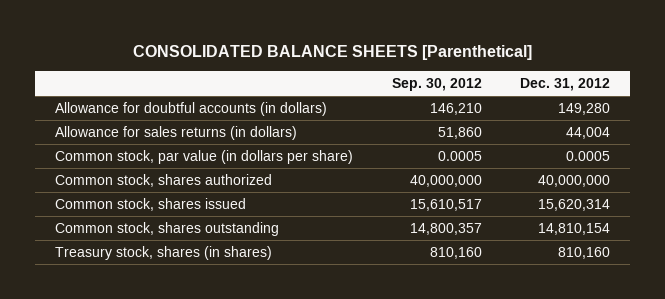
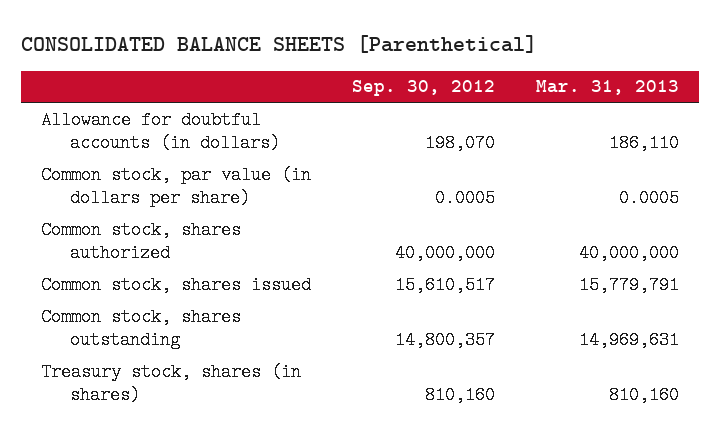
- | Sep. 30, 2012 | Dec. 31, 2012
+ | Sep. 30, 2012 | Mar. 31, 2013
- Allowance for doubtful accounts (in dollars) | 146,210 | 149,280
- Allowance for sales returns (in dollars) | 51,860 | 44,004
+ Allowance for doubtful accounts (in dollars) | 198,070 | 186,110

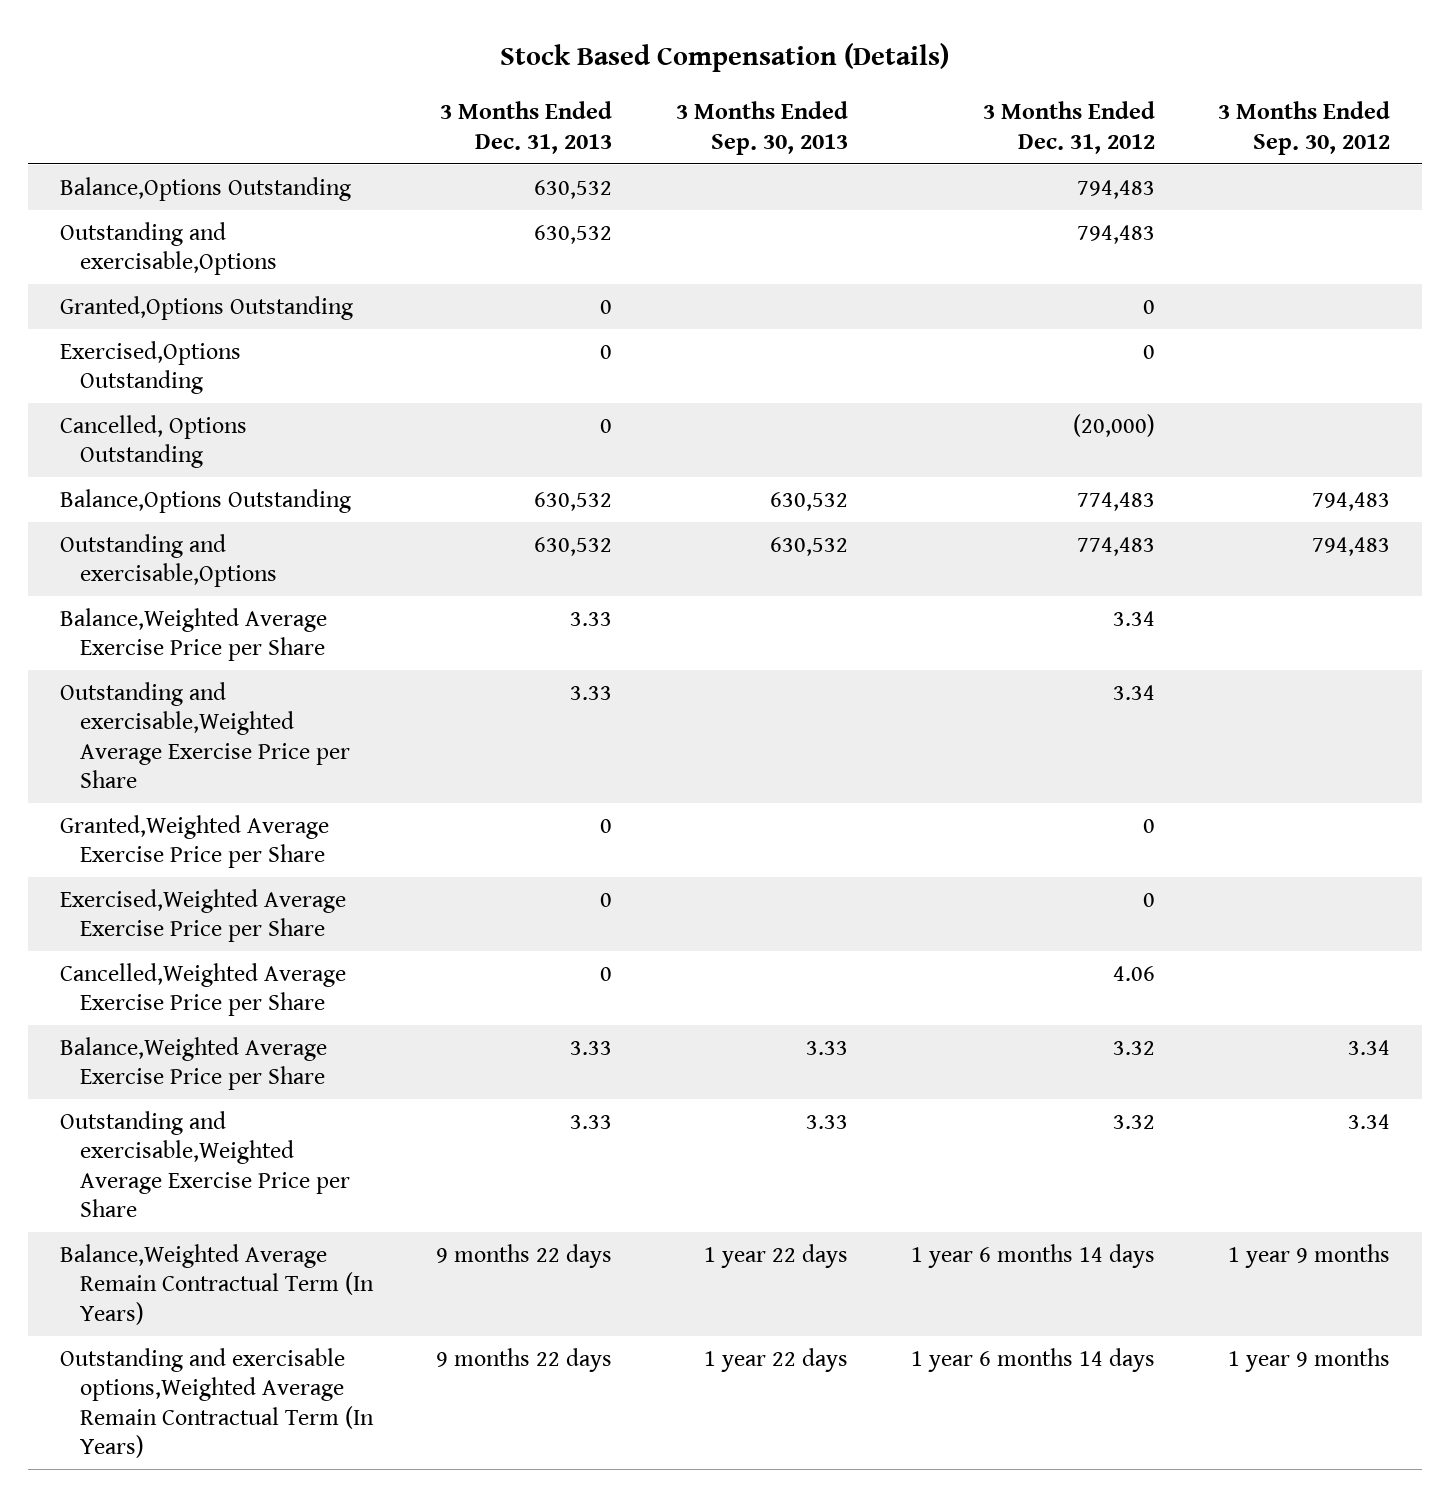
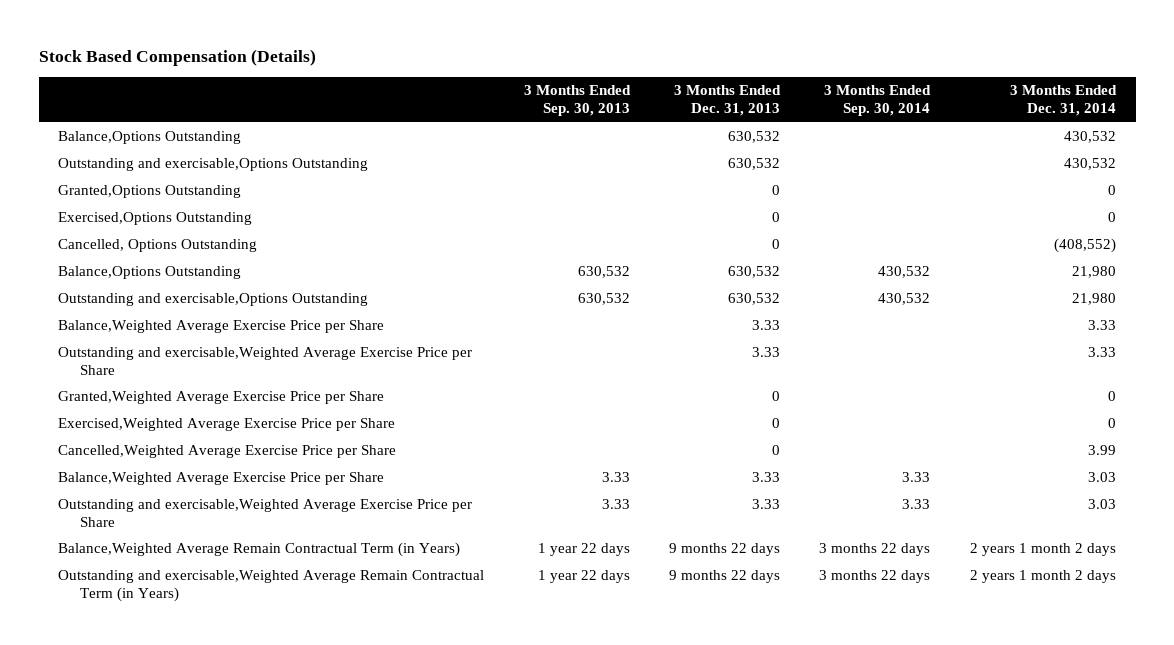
- | 3 Months Ended Dec. 31, 2013 | 3 Months Ended Sep. 30, 2013 | 3 Months Ended Dec. 31, 2012 | 3 Months Ended Sep. 30, 2012
+ | 3 Months Ended Sep. 30, 2013 | 3 Months Ended Dec. 31, 2013 | 3 Months Ended Sep. 30, 2014 | 3 Months Ended Dec. 31, 2014
- Outstanding and exercisable,Options | 630,532 | | 794,483 |
+ Outstanding and exercisable,Options Outstanding | | 630,532 | | 430,532
- Outstanding and exercisable,Options | 630,532 | 630,532 | 774,483 | 794,483
+ Outstanding and exercisable,Options Outstanding | 630,532 | 630,532 | 430,532 | 21,980
- Balance,Weighted Average Remain Contractual Term (In Years) | 9 months 22 days | 1 year 22 days | 1 year 6 months 14 days | 1 year 9 months
- Outstanding and exercisable options,Weighted Average Remain Contractual Term (In Years) | 9 months 22 days | 1 year 22 days | 1 year 6 months 14 days | 1 year 9 months
+ Balance,Weighted Average Remain Contractual Term (in Years) | 1 year 22 days | 9 months 22 days | 3 months 22 days | 2 years 1 month 2 days
+ Outstanding and exercisable,Weighted Average Remain Contractual Term (in Years) | 1 year 22 days | 9 months 22 days | 3 months 22 days | 2 years 1 month 2 days

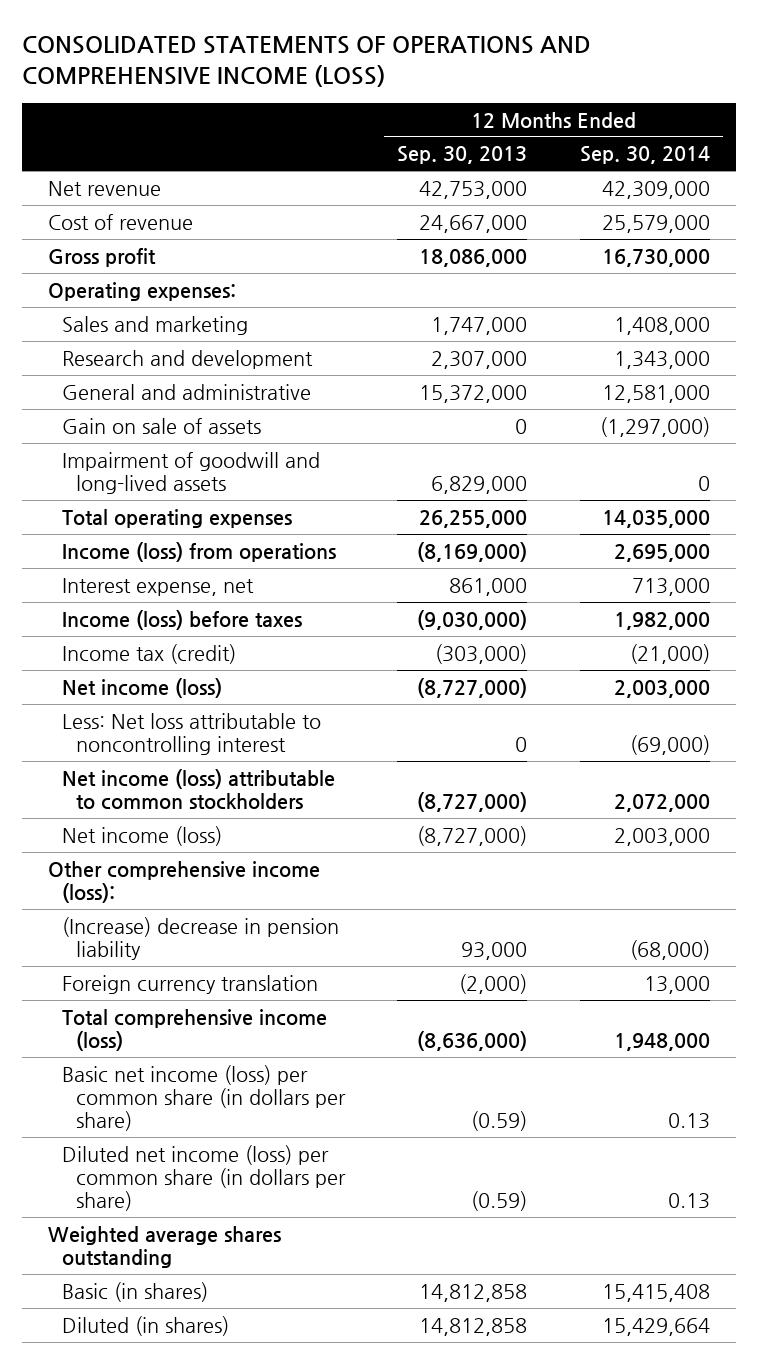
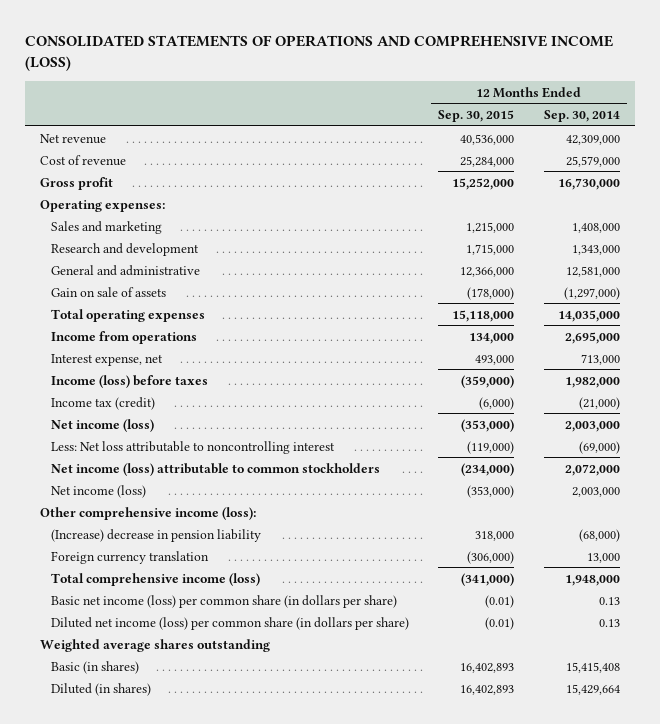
- | 12 Months Ended Sep. 30, 2013 | 12 Months Ended Sep. 30, 2014
+ | 12 Months Ended Sep. 30, 2015 | 12 Months Ended Sep. 30, 2014
- Impairment of goodwill and long-lived assets | 6,829,000 | 0
- Income (loss) from operations | (8,169,000) | 2,695,000
+ Income from operations | 134,000 | 2,695,000

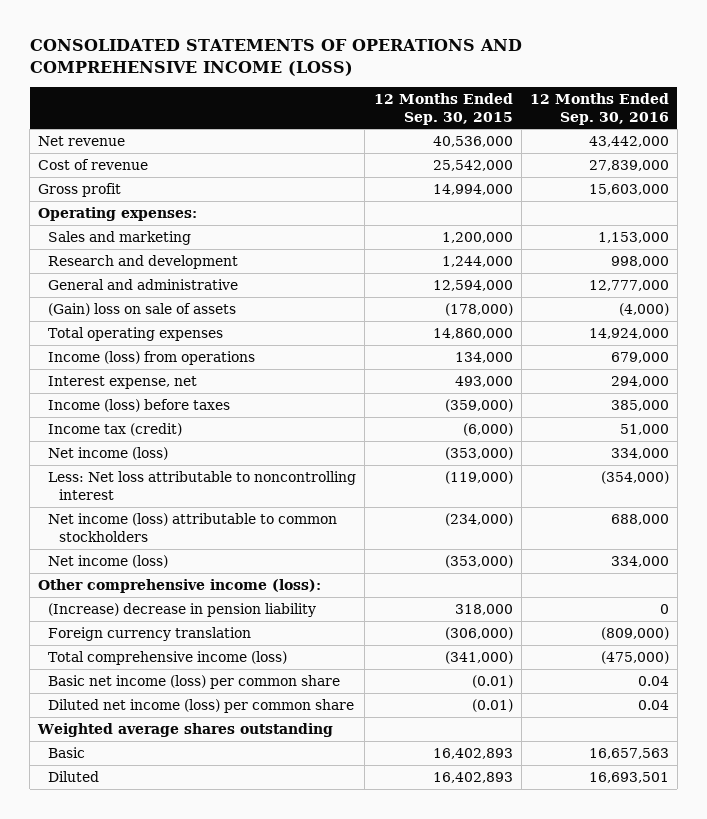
- | 12 Months Ended Sep. 30, 2015 | 12 Months Ended Sep. 30, 2014
+ | 12 Months Ended Sep. 30, 2015 | 12 Months Ended Sep. 30, 2016
- Cost of revenue | 25,284,000 | 25,579,000
- Gross profit | 15,252,000 | 16,730,000
+ Cost of revenue | 25,542,000 | 27,839,000
+ Gross profit | 14,994,000 | 15,603,000
- Sales and marketing | 1,215,000 | 1,408,000
- Research and development | 1,715,000 | 1,343,000
- General and administrative | 12,366,000 | 12,581,000
- Gain on sale of assets | (178,000) | (1,297,000)
- Total operating expenses | 15,118,000 | 14,035,000
- Income from operations | 134,000 | 2,695,000
+ Sales and marketing | 1,200,000 | 1,153,000
+ Research and development | 1,244,000 | 998,000
+ General and administrative | 12,594,000 | 12,777,000
+ (Gain) loss on sale of assets | (178,000) | (4,000)
+ Total operating expenses | 14,860,000 | 14,924,000
+ Income (loss) from operations | 134,000 | 679,000
- Basic net income (loss) per common share (in dollars per share) | (0.01) | 0.13
- Diluted net income (loss) per common share (in dollars per share) | (0.01) | 0.13
+ Basic net income (loss) per common share | (0.01) | 0.04
+ Diluted net income (loss) per common share | (0.01) | 0.04
- Basic (in shares) | 16,402,893 | 15,415,408
- Diluted (in shares) | 16,402,893 | 15,429,664
+ Basic | 16,402,893 | 16,657,563
+ Diluted | 16,402,893 | 16,693,501

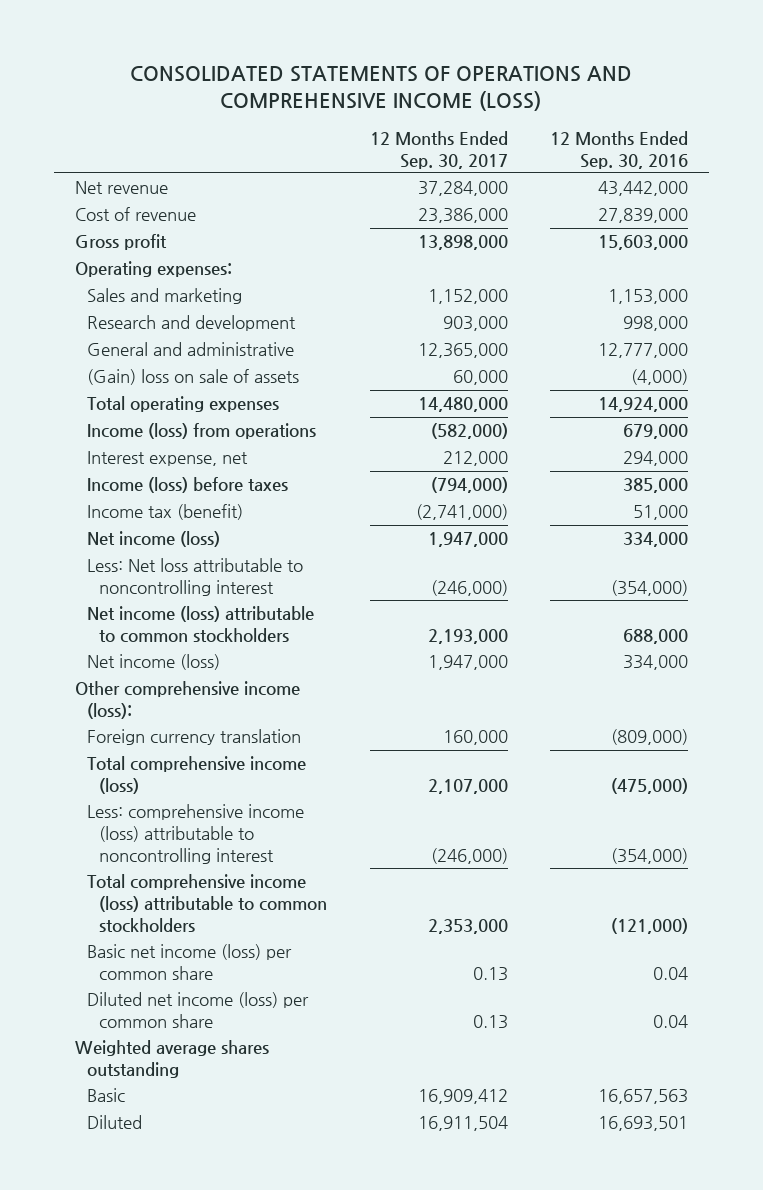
- | 12 Months Ended Sep. 30, 2015 | 12 Months Ended Sep. 30, 2016
+ | 12 Months Ended Sep. 30, 2017 | 12 Months Ended Sep. 30, 2016
- Income tax (credit) | (6,000) | 51,000
+ Income tax (benefit) | (2,741,000) | 51,000
- (Increase) decrease in pension liability | 318,000 | 0
+ Less: comprehensive income (loss) attributable to noncontrolling interest | (246,000) | (354,000)
+ Total comprehensive income (loss) attributable to common stockholders | 2,353,000 | (121,000)

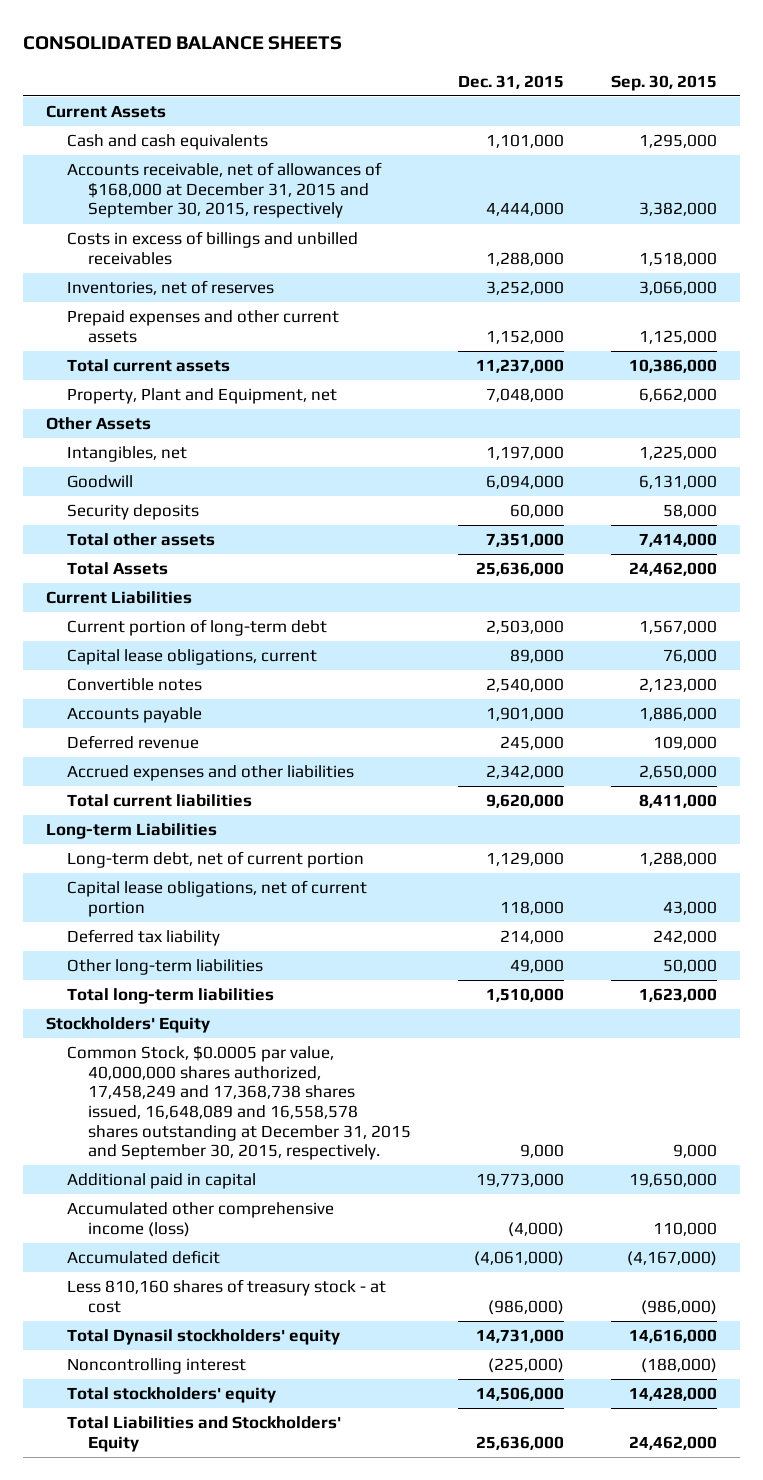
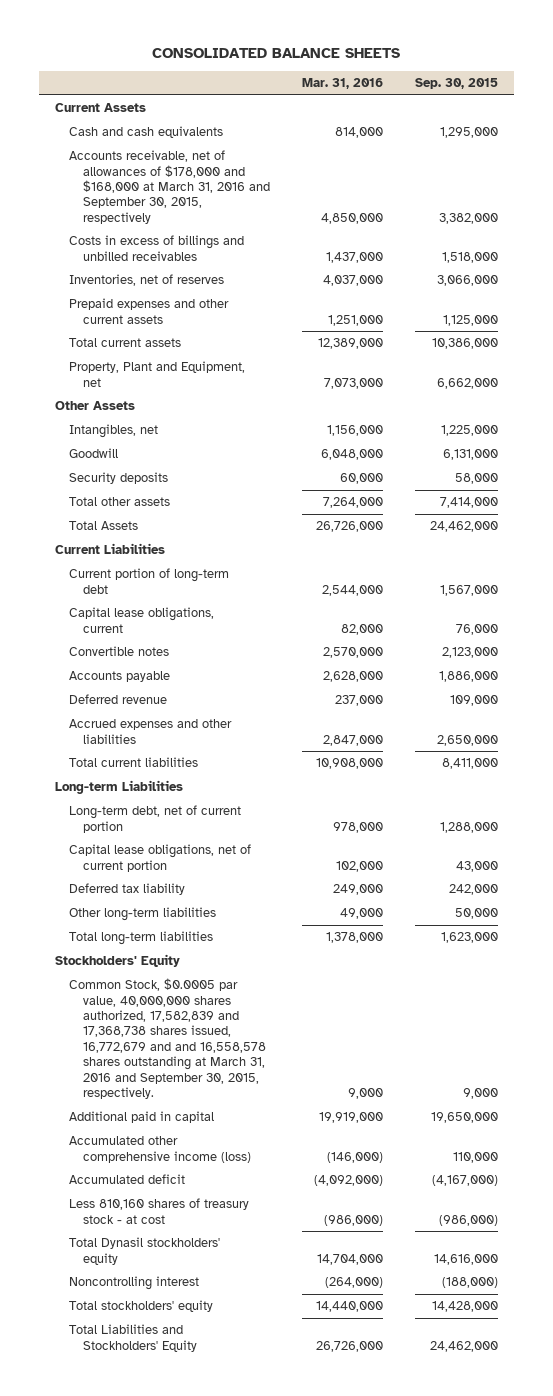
- | Dec. 31, 2015 | Sep. 30, 2015
+ | Mar. 31, 2016 | Sep. 30, 2015
- Accounts receivable, net of allowances of $168,000 at December 31, 2015 and September 30, 2015, respectively | 4,444,000 | 3,382,000
+ Accounts receivable, net of allowances of $178,000 and $168,000 at March 31, 2016 and September 30, 2015, respectively | 4,850,000 | 3,382,000
- Common Stock, $0.0005 par value, 40,000,000 shares authorized, 17,458,249 and 17,368,738 shares issued, 16,648,089 and 16,558,578 shares outstanding at December 31, 2015 and September 30, 2015, respectively. | 9,000 | 9,000
+ Common Stock, $0.0005 par value, 40,000,000 shares authorized, 17,582,839 and 17,368,738 shares issued, 16,772,679 and and 16,558,578 shares outstanding at March 31, 2016 and September 30, 2015, respectively. | 9,000 | 9,000

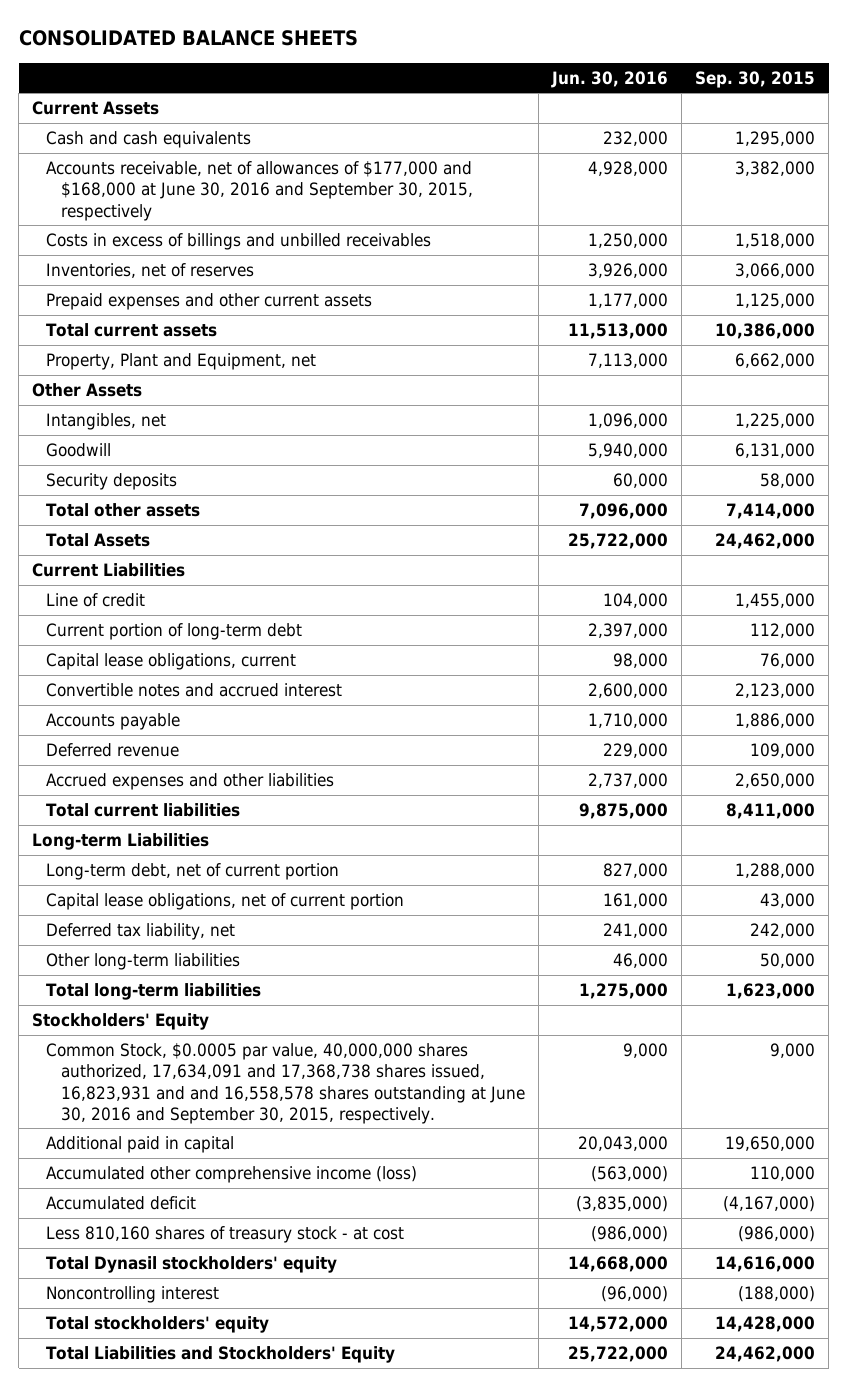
- | Mar. 31, 2016 | Sep. 30, 2015
+ | Jun. 30, 2016 | Sep. 30, 2015
- Accounts receivable, net of allowances of $178,000 and $168,000 at March 31, 2016 and September 30, 2015, respectively | 4,850,000 | 3,382,000
+ Accounts receivable, net of allowances of $177,000 and $168,000 at June 30, 2016 and September 30, 2015, respectively | 4,928,000 | 3,382,000
- Current portion of long-term debt | 2,544,000 | 1,567,000
+ Line of credit | 104,000 | 1,455,000
+ Current portion of long-term debt | 2,397,000 | 112,000
- Convertible notes | 2,570,000 | 2,123,000
+ Convertible notes and accrued interest | 2,600,000 | 2,123,000
- Deferred tax liability | 249,000 | 242,000
+ Deferred tax liability, net | 241,000 | 242,000
- Common Stock, $0.0005 par value, 40,000,000 shares authorized, 17,582,839 and 17,368,738 shares issued, 16,772,679 and and 16,558,578 shares outstanding at March 31, 2016 and September 30, 2015, respectively. | 9,000 | 9,000
+ Common Stock, $0.0005 par value, 40,000,000 shares authorized, 17,634,091 and 17,368,738 shares issued, 16,823,931 and and 16,558,578 shares outstanding at June 30, 2016 and September 30, 2015, respectively. | 9,000 | 9,000

